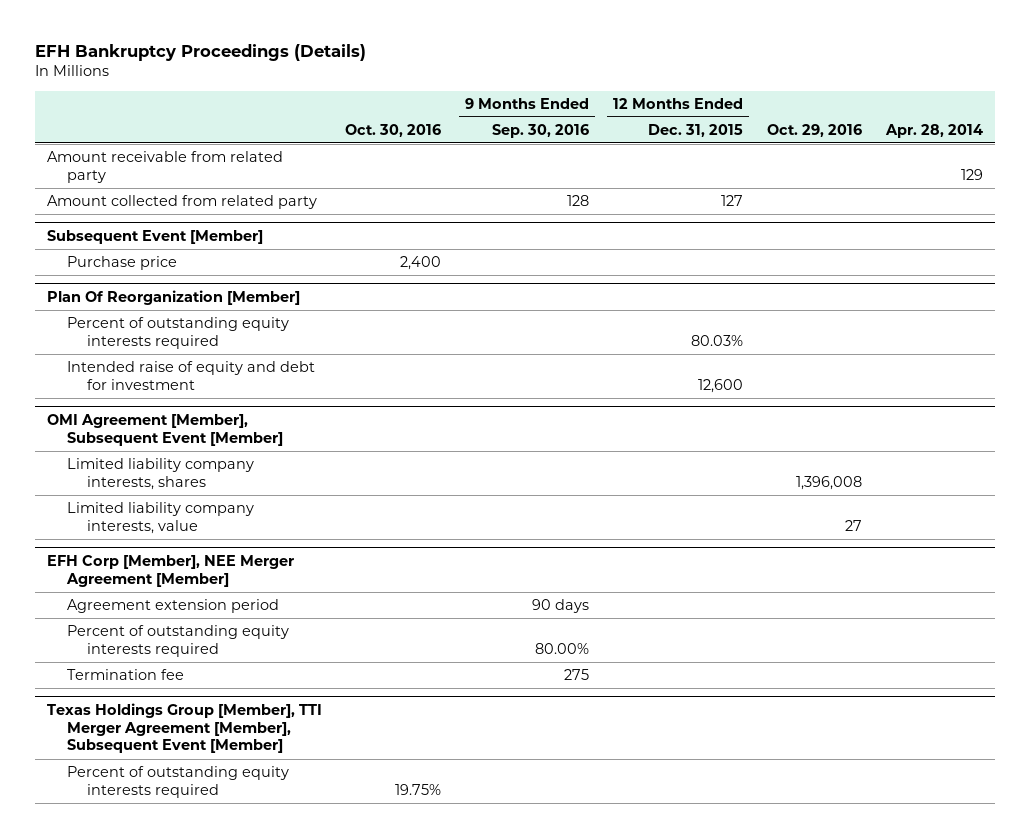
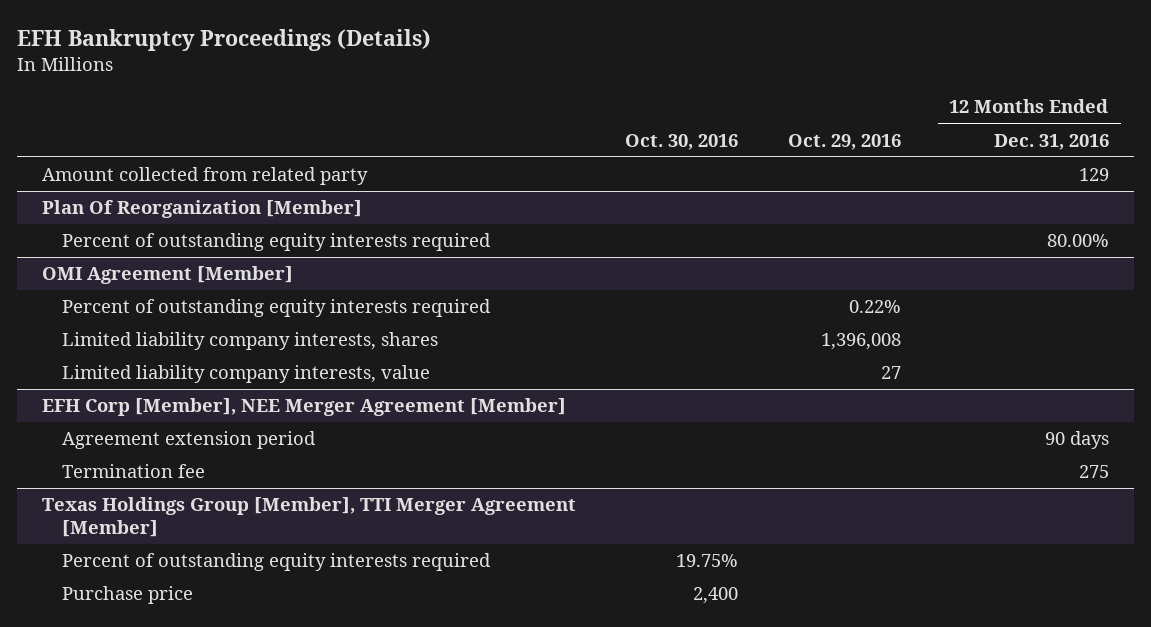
- | Oct. 30, 2016 | 9 Months Ended Sep. 30, 2016 | 12 Months Ended Dec. 31, 2015 | Oct. 29, 2016 | Apr. 28, 2014
+ | Oct. 30, 2016 | Oct. 29, 2016 | 12 Months Ended Dec. 31, 2016
- Amount receivable from related party | | | | | 129
- Subsequent Event [Member]
- Purchase price | 2,400 | | | |
@ Plan Of Reorganization [Member]
- Intended raise of equity and debt for investment | | | 12,600 | |
- OMI Agreement [Member], Subsequent Event [Member]
+ OMI Agreement [Member]
+ Percent of outstanding equity interests required | | 0.22% |
@ EFH Corp [Member], NEE Merger Agreement [Member]
- Percent of outstanding equity interests required | | 80.00% | | |
- Texas Holdings Group [Member], TTI Merger Agreement [Member], Subsequent Event [Member]
+ Texas Holdings Group [Member], TTI Merger Agreement [Member]
+ Purchase price | 2,400 | |

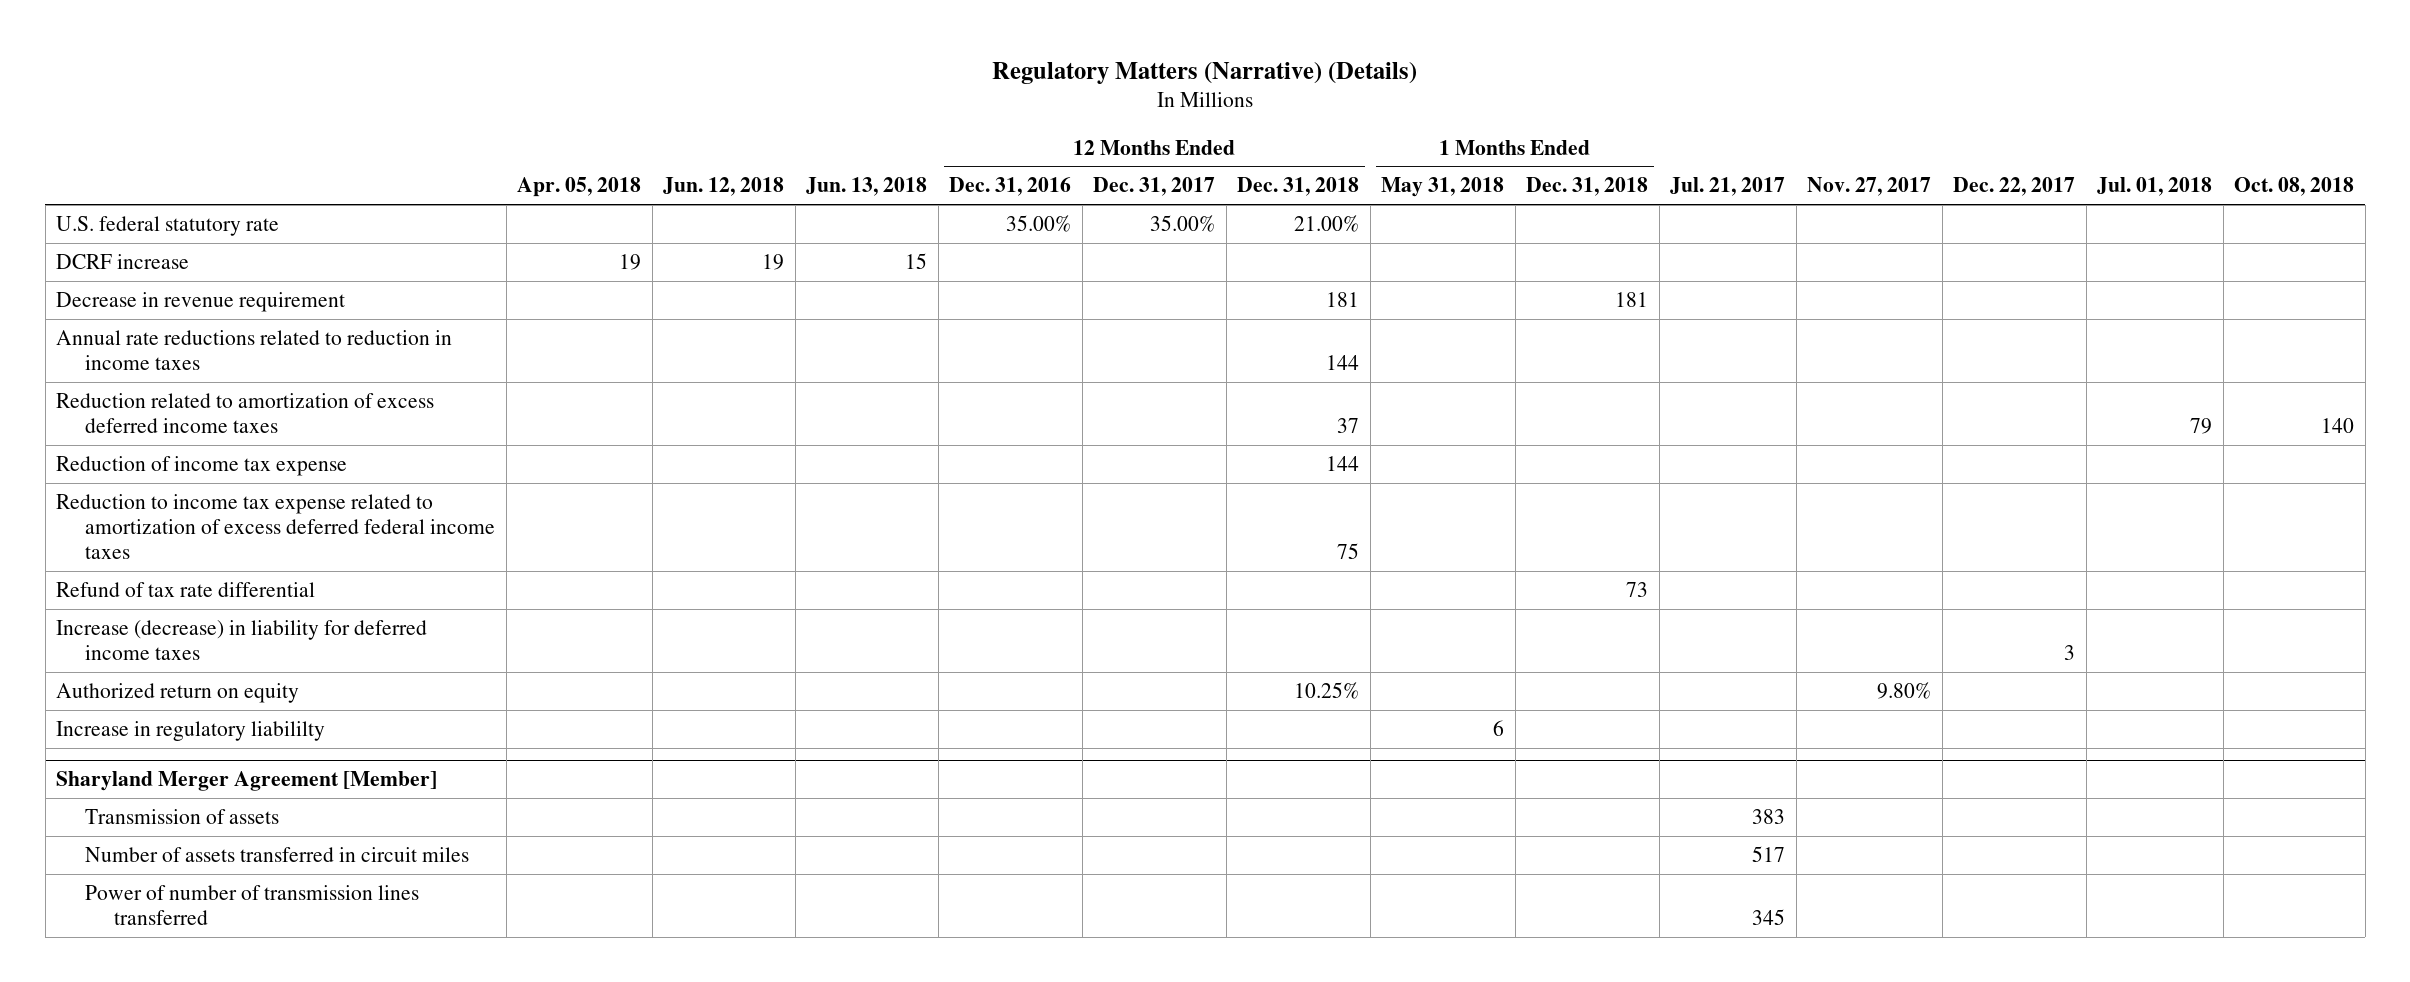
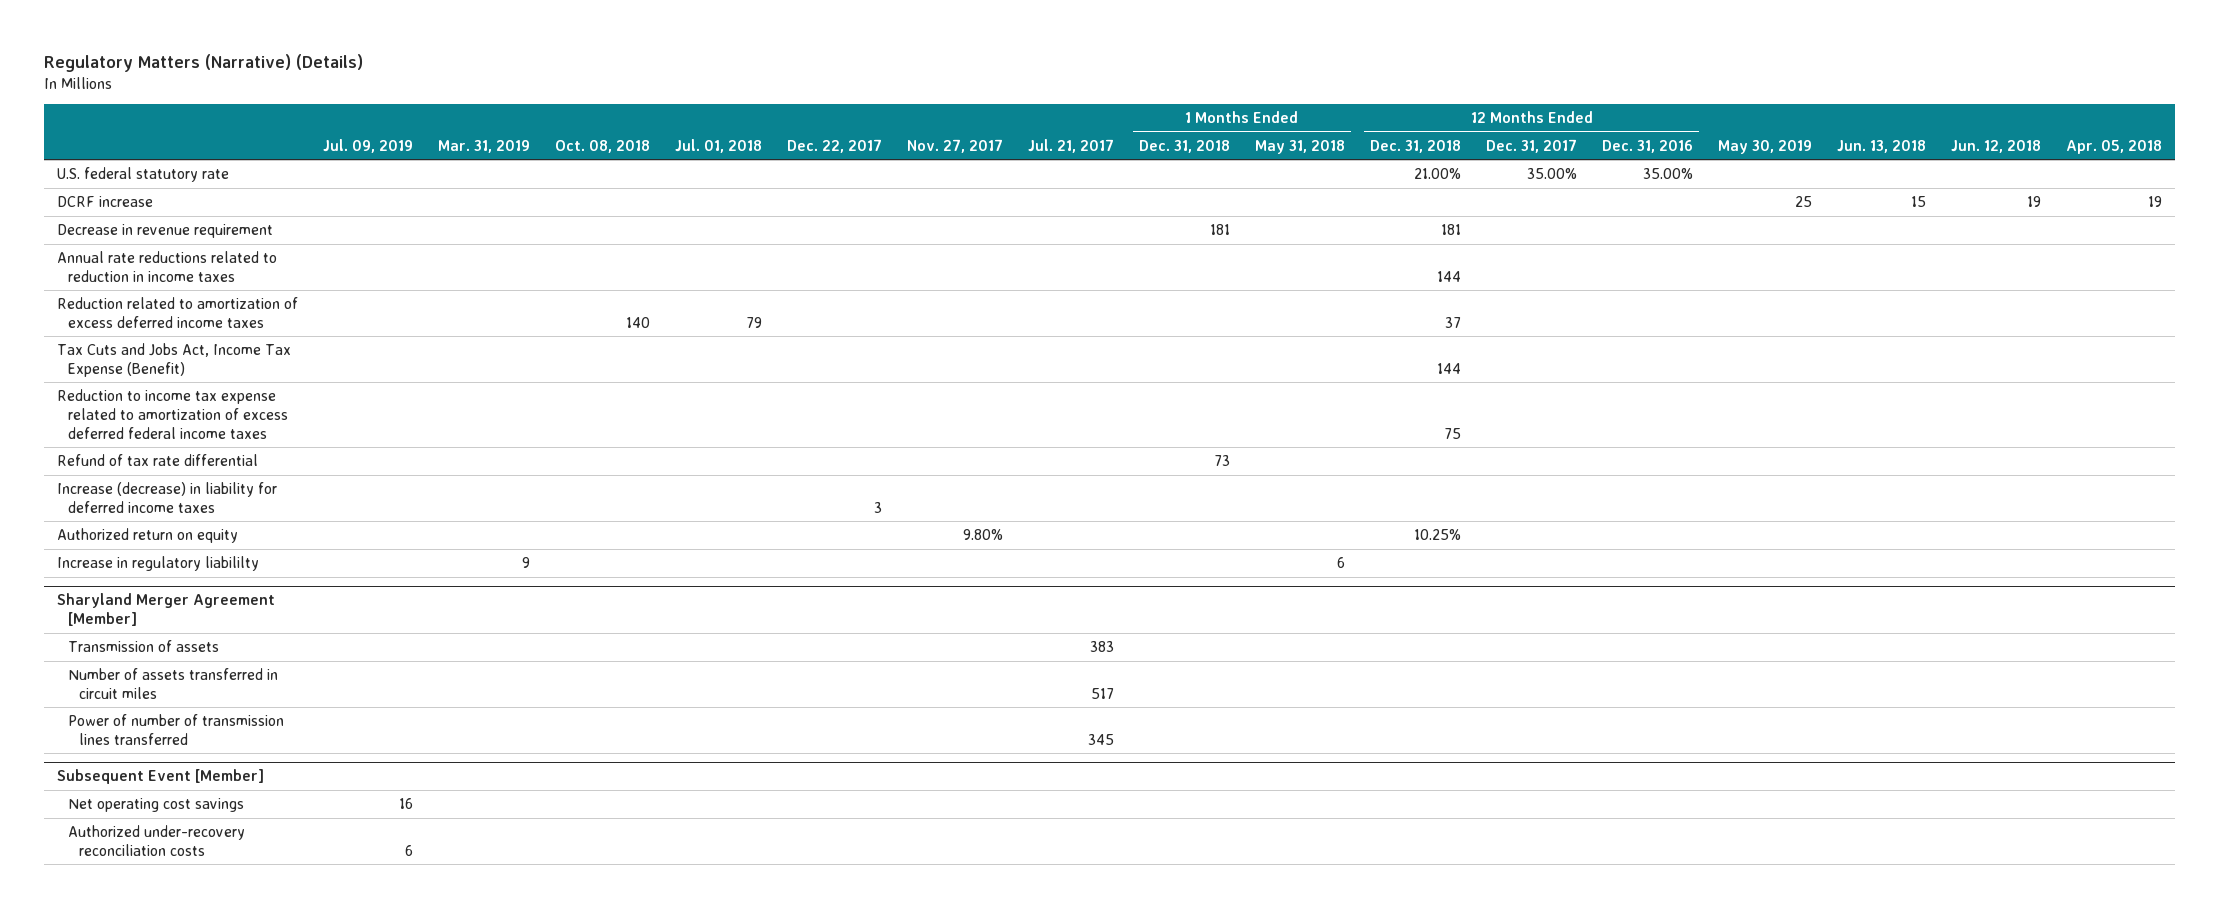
- | Apr. 05, 2018 | Jun. 12, 2018 | Jun. 13, 2018 | 12 Months Ended Dec. 31, 2016 | 12 Months Ended Dec. 31, 2017 | 12 Months Ended Dec. 31, 2018 | 1 Months Ended May 31, 2018 | 1 Months Ended Dec. 31, 2018 | Jul. 21, 2017 | Nov. 27, 2017 | Dec. 22, 2017 | Jul. 01, 2018 | Oct. 08, 2018
+ | Jul. 09, 2019 | Mar. 31, 2019 | Oct. 08, 2018 | Jul. 01, 2018 | Dec. 22, 2017 | Nov. 27, 2017 | Jul. 21, 2017 | 1 Months Ended Dec. 31, 2018 | 1 Months Ended May 31, 2018 | 12 Months Ended Dec. 31, 2018 | 12 Months Ended Dec. 31, 2017 | 12 Months Ended Dec. 31, 2016 | May 30, 2019 | Jun. 13, 2018 | Jun. 12, 2018 | Apr. 05, 2018
- Reduction of income tax expense | | | | | | 144 | | | | | | |
+ Tax Cuts and Jobs Act, Income Tax Expense (Benefit) | | | | | | | | | | 144 | | | | | |
+ Subsequent Event [Member]
+ Net operating cost savings | 16 | | | | | | | | | | | | | | |
+ Authorized under-recovery reconciliation costs | 6 | | | | | | | | | | | | | | |

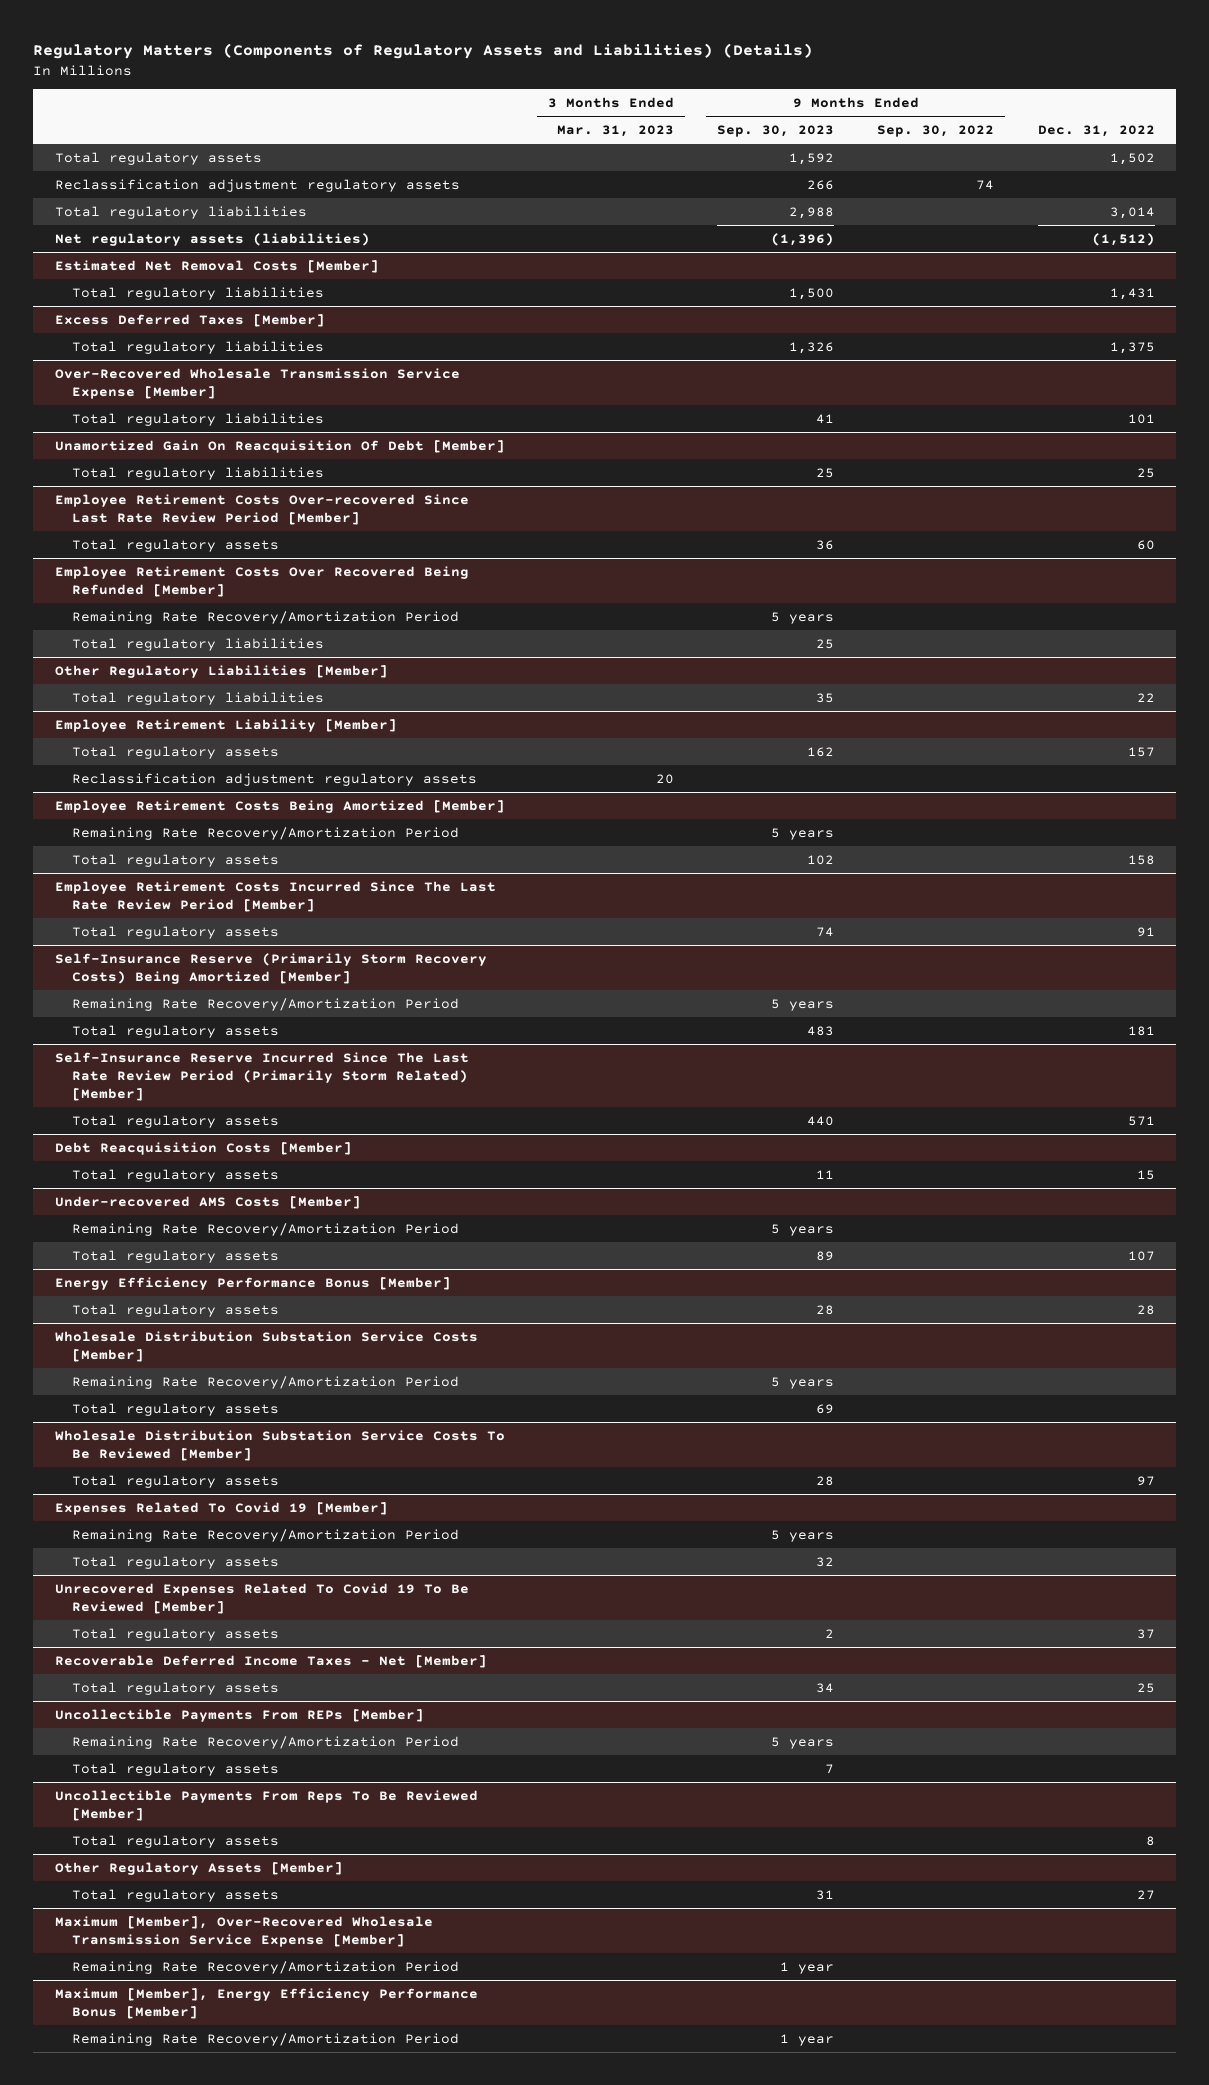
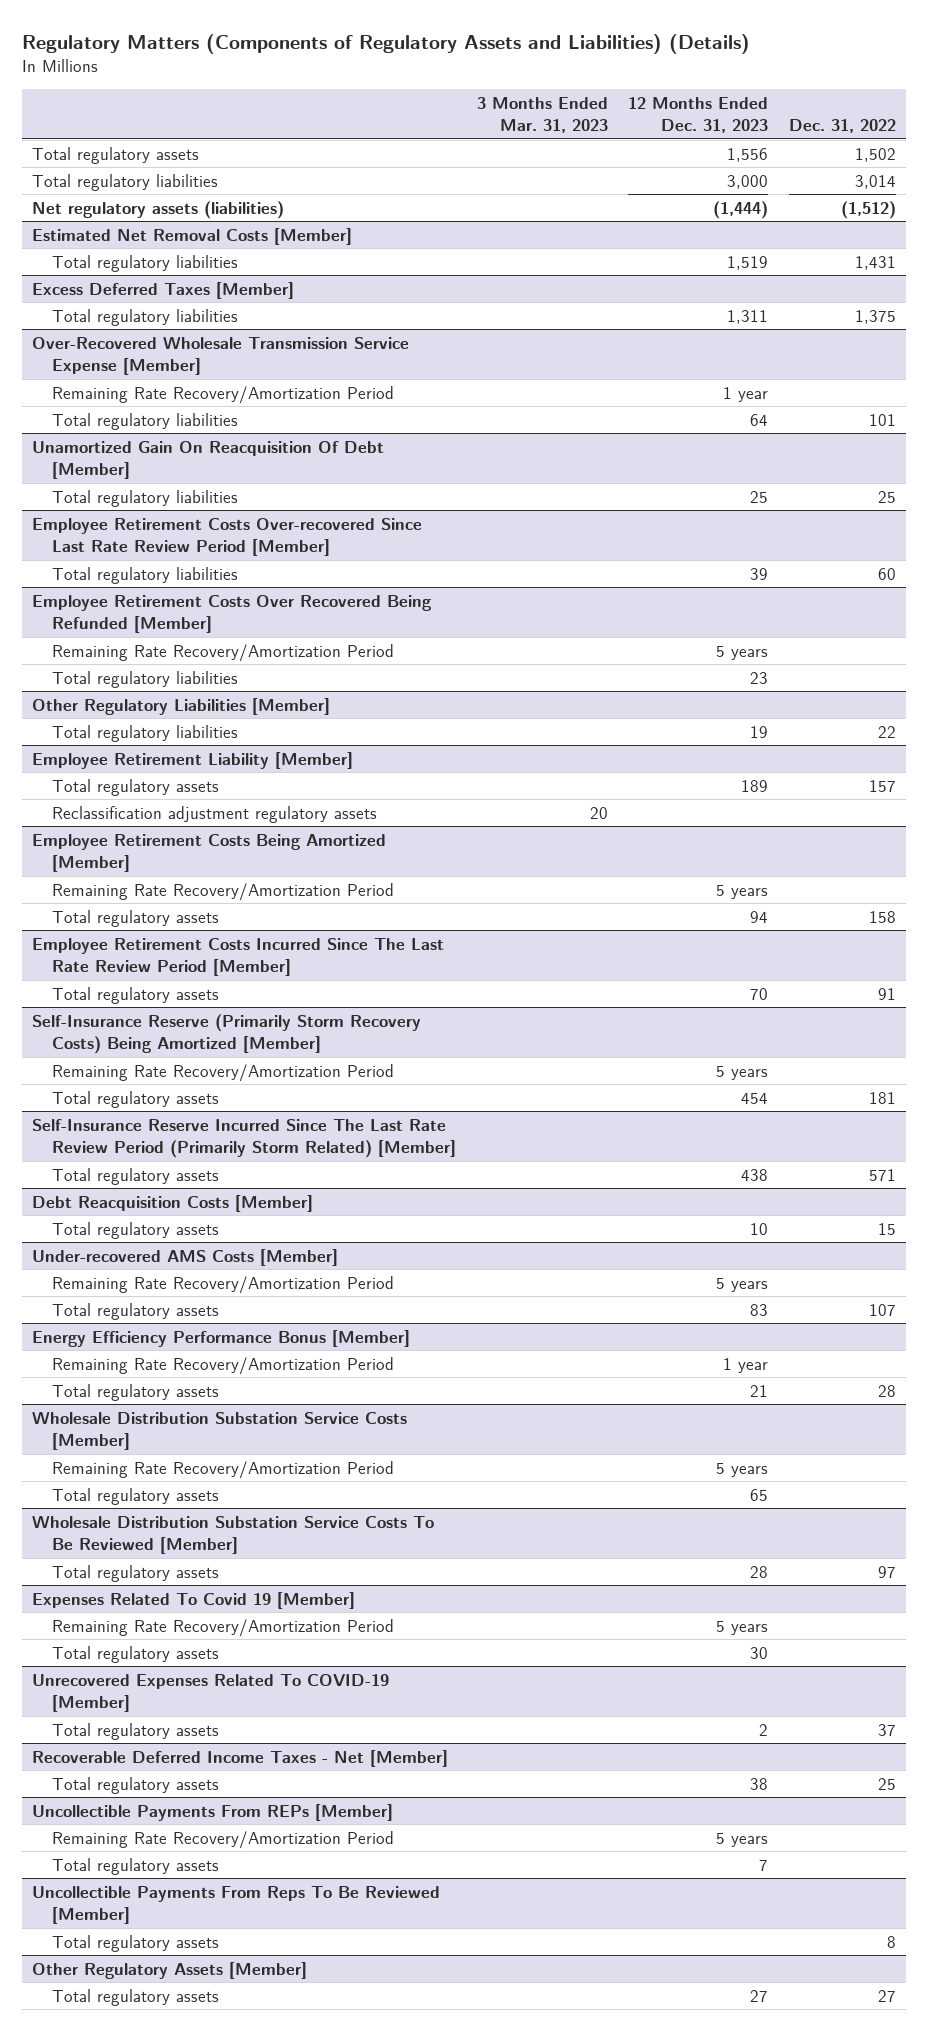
- | 3 Months Ended Mar. 31, 2023 | 9 Months Ended Sep. 30, 2023 | 9 Months Ended Sep. 30, 2022 | Dec. 31, 2022
+ | 3 Months Ended Mar. 31, 2023 | 12 Months Ended Dec. 31, 2023 | Dec. 31, 2022
- Reclassification adjustment regulatory assets | | 266 | 74 |
@ Over-Recovered Wholesale Transmission Service Expense [Member]
+ Remaining Rate Recovery/Amortization Period | | 1 year |
@ Employee Retirement Costs Over-recovered Since Last Rate Review Period [Member]
- Total regulatory assets | | 36 | | 60
+ Total regulatory liabilities | | 39 | 60
@ Energy Efficiency Performance Bonus [Member]
+ Remaining Rate Recovery/Amortization Period | | 1 year |
- Unrecovered Expenses Related To Covid 19 To Be Reviewed [Member]
+ Unrecovered Expenses Related To COVID-19 [Member]
- Maximum [Member], Over-Recovered Wholesale Transmission Service Expense [Member]
- Remaining Rate Recovery/Amortization Period | | 1 year | |
- Maximum [Member], Energy Efficiency Performance Bonus [Member]
- Remaining Rate Recovery/Amortization Period | | 1 year | |

